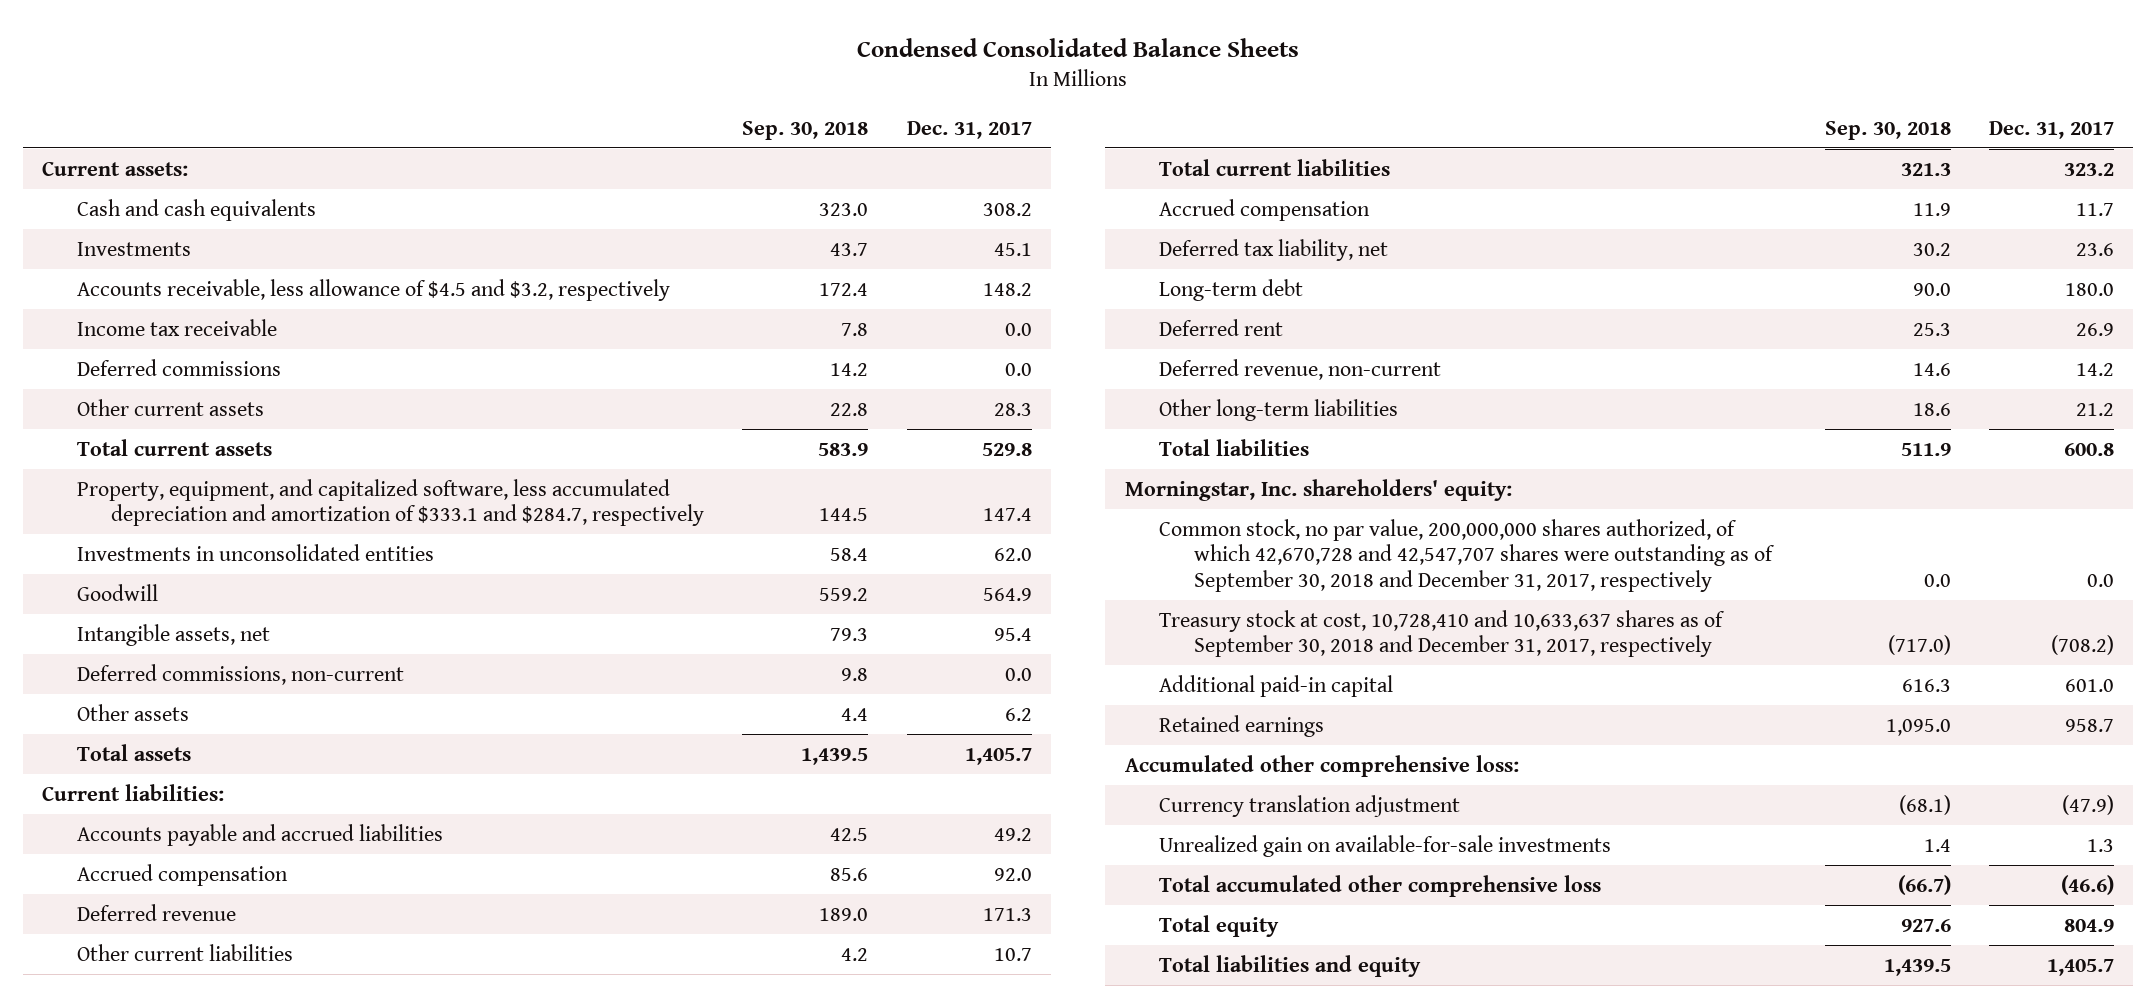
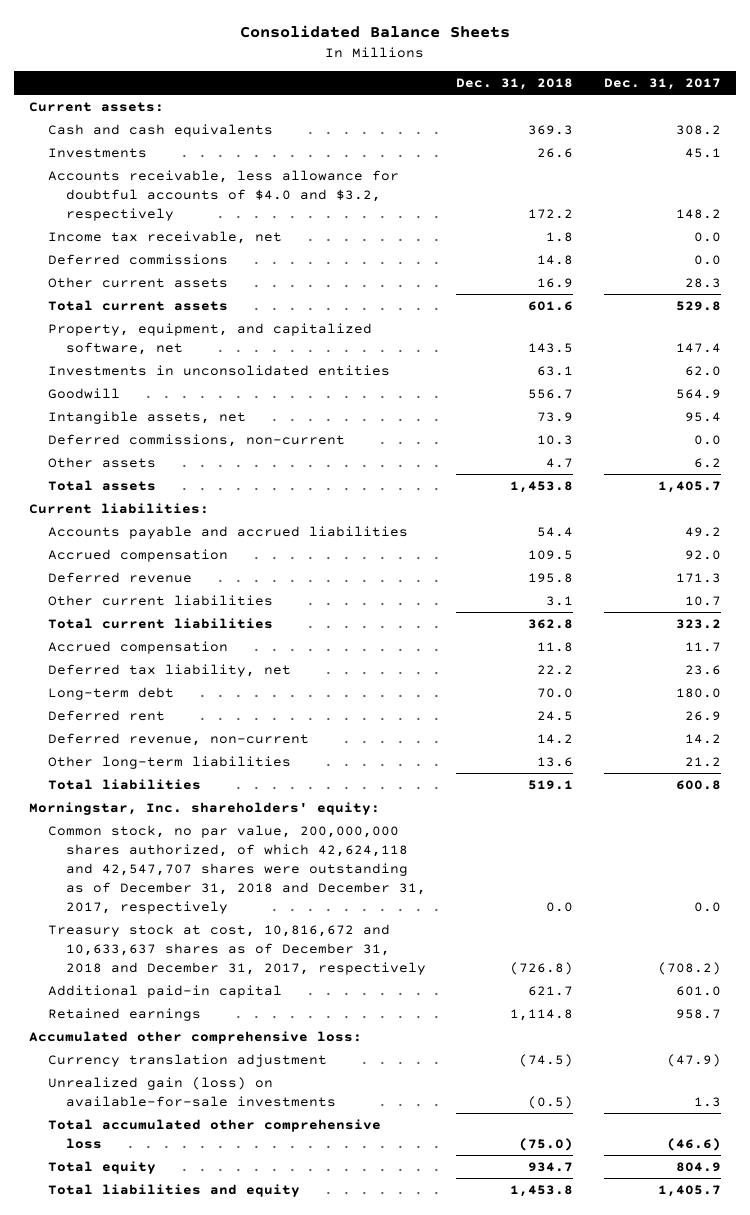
- Condensed Consolidated Balance Sheets
+ Consolidated Balance Sheets
- | Sep. 30, 2018 | Dec. 31, 2017
+ | Dec. 31, 2018 | Dec. 31, 2017
- Accounts receivable, less allowance of $4.5 and $3.2, respectively | 172.4 | 148.2
- Income tax receivable | 7.8 | 0.0
+ Accounts receivable, less allowance for doubtful accounts of $4.0 and $3.2, respectively | 172.2 | 148.2
+ Income tax receivable, net | 1.8 | 0.0
- Property, equipment, and capitalized software, less accumulated depreciation and amortization of $333.1 and $284.7, respectively | 144.5 | 147.4
+ Property, equipment, and capitalized software, net | 143.5 | 147.4
- Common stock, no par value, 200,000,000 shares authorized, of which 42,670,728 and 42,547,707 shares were outstanding as of September 30, 2018 and December 31, 2017, respectively | 0.0 | 0.0
- Treasury stock at cost, 10,728,410 and 10,633,637 shares as of September 30, 2018 and December 31, 2017, respectively | (717.0) | (708.2)
+ Common stock, no par value, 200,000,000 shares authorized, of which 42,624,118 and 42,547,707 shares were outstanding as of December 31, 2018 and December 31, 2017, respectively | 0.0 | 0.0
+ Treasury stock at cost, 10,816,672 and 10,633,637 shares as of December 31, 2018 and December 31, 2017, respectively | (726.8) | (708.2)
- Unrealized gain on available-for-sale investments | 1.4 | 1.3
+ Unrealized gain (loss) on available-for-sale investments | (0.5) | 1.3

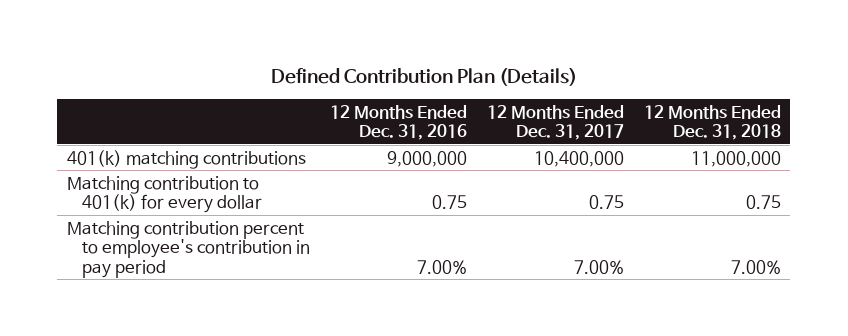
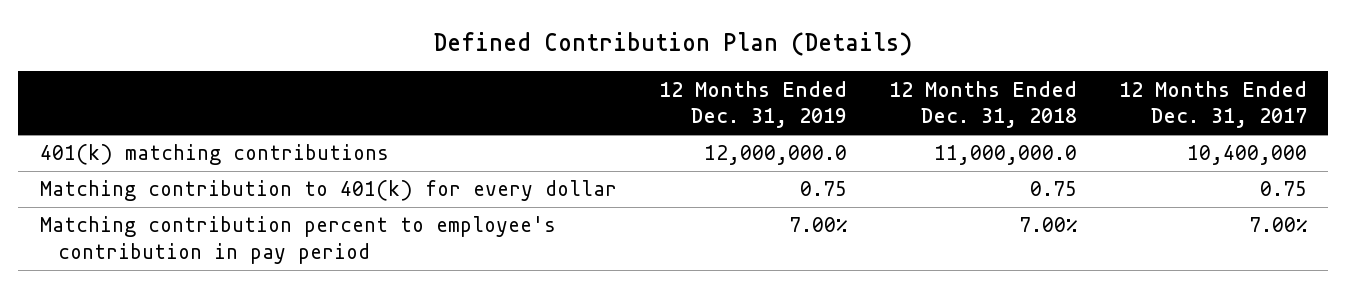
- | 12 Months Ended Dec. 31, 2016 | 12 Months Ended Dec. 31, 2017 | 12 Months Ended Dec. 31, 2018
+ | 12 Months Ended Dec. 31, 2019 | 12 Months Ended Dec. 31, 2018 | 12 Months Ended Dec. 31, 2017
- 401(k) matching contributions | 9,000,000 | 10,400,000 | 11,000,000
+ 401(k) matching contributions | 12,000,000.0 | 11,000,000.0 | 10,400,000

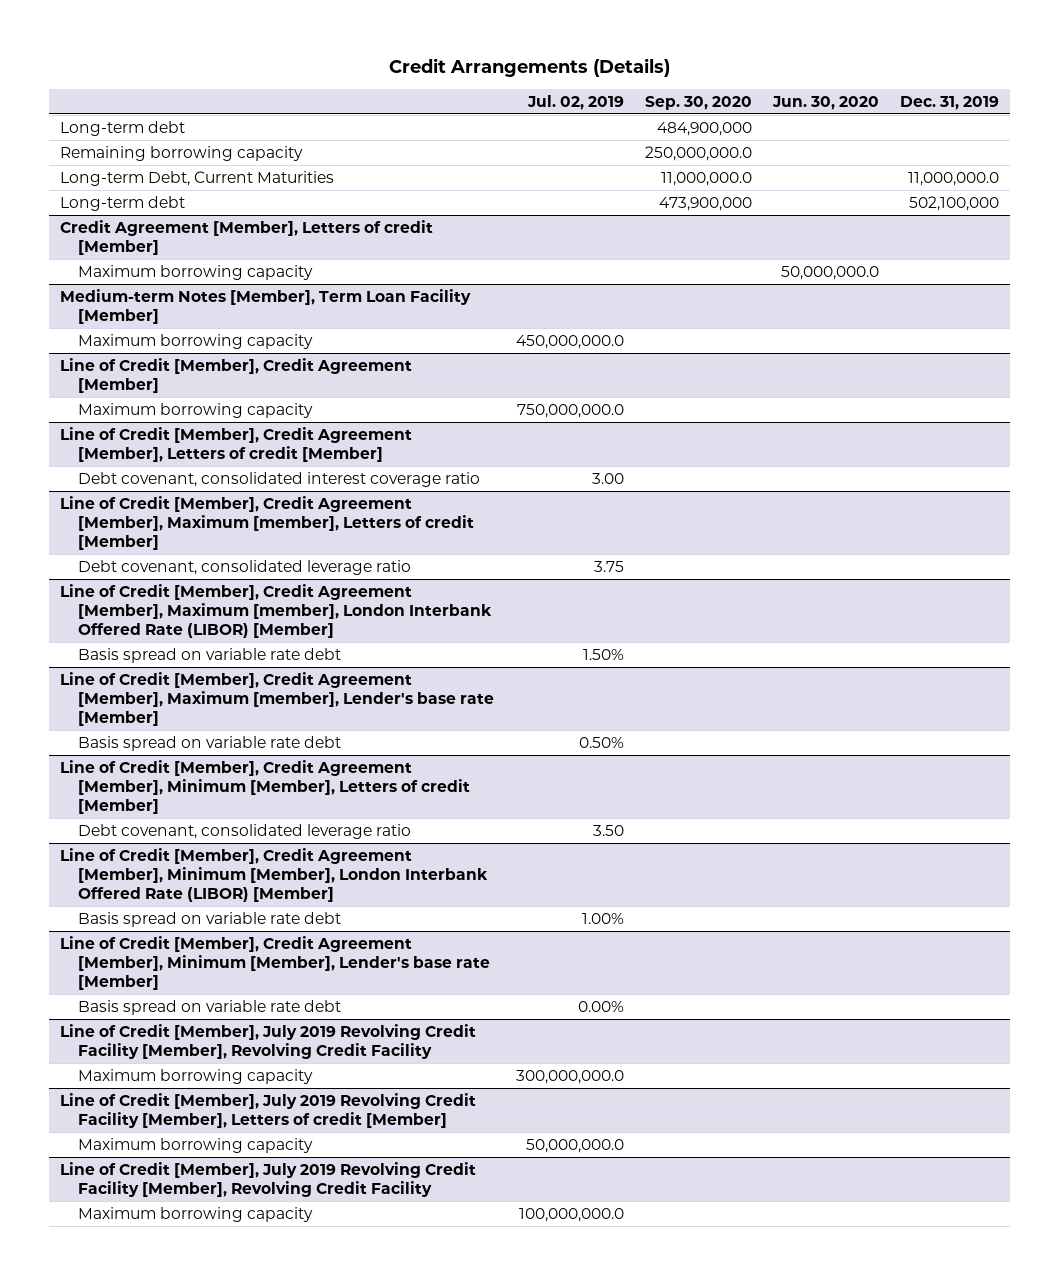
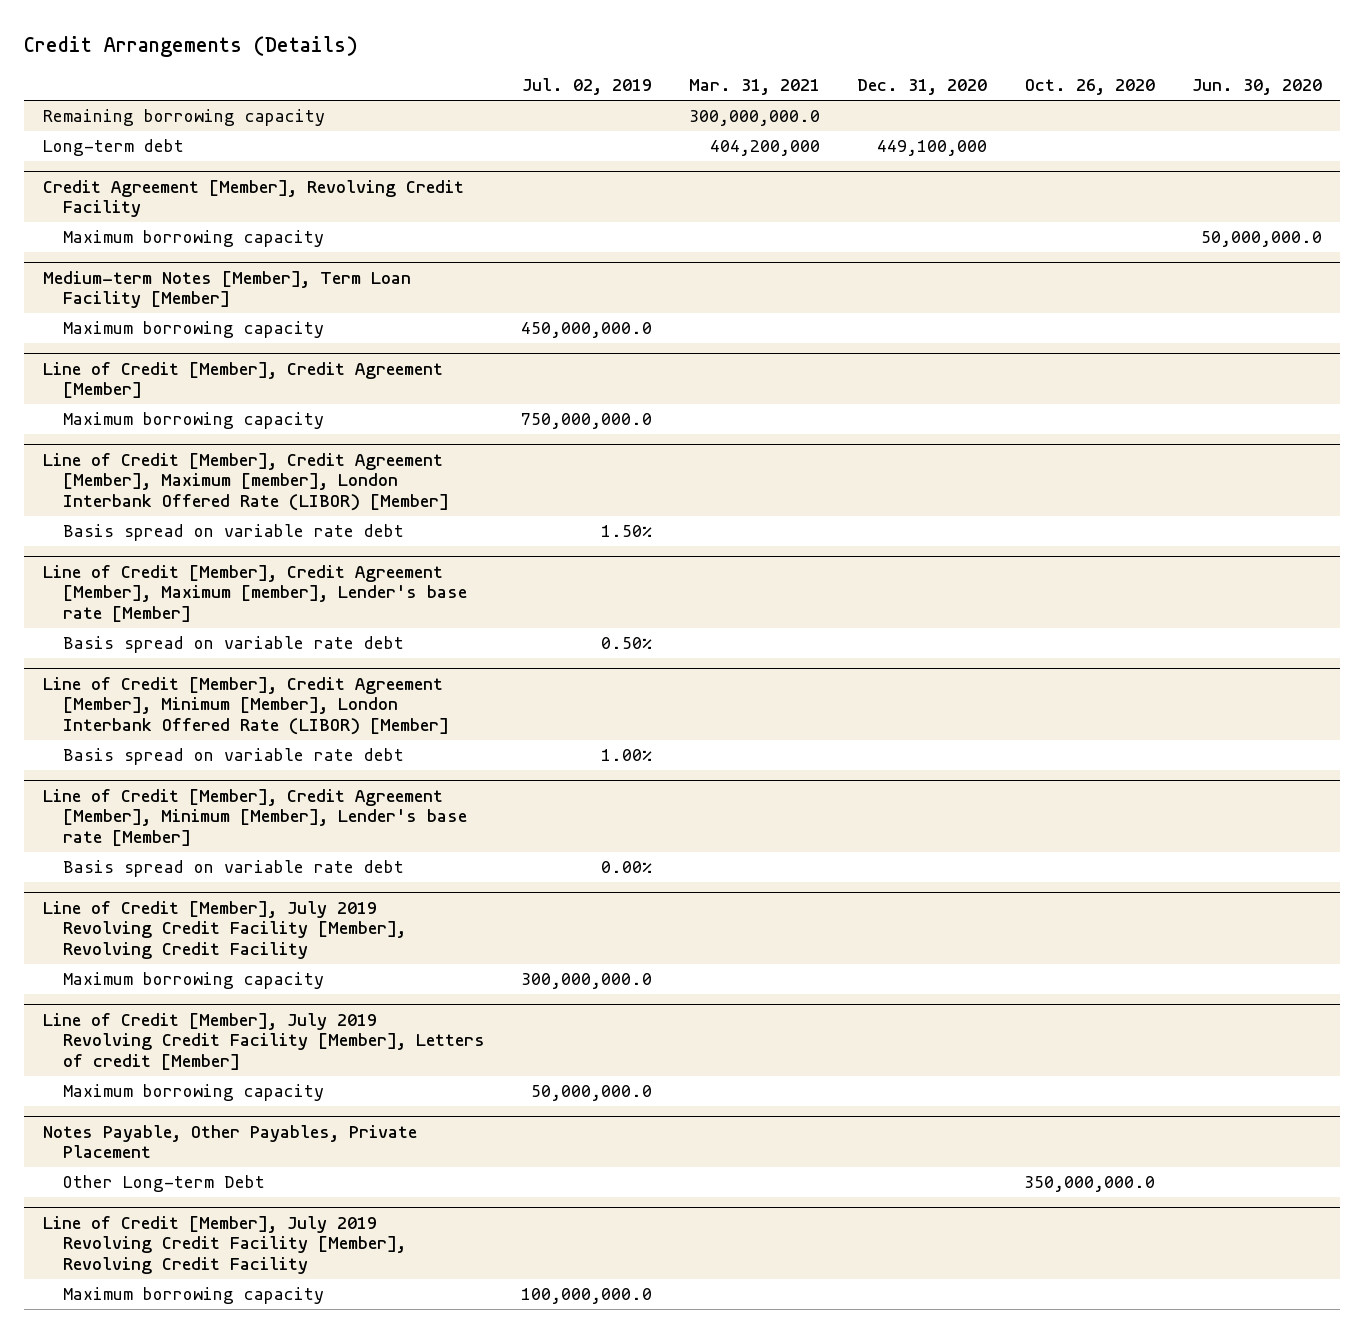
- | Jul. 02, 2019 | Sep. 30, 2020 | Jun. 30, 2020 | Dec. 31, 2019
+ | Jul. 02, 2019 | Mar. 31, 2021 | Dec. 31, 2020 | Oct. 26, 2020 | Jun. 30, 2020
- Long-term debt | | 484,900,000 | |
- Long-term Debt, Current Maturities | | 11,000,000.0 | | 11,000,000.0
- Credit Agreement [Member], Letters of credit [Member]
+ Credit Agreement [Member], Revolving Credit Facility
- Line of Credit [Member], Credit Agreement [Member], Letters of credit [Member]
- Debt covenant, consolidated interest coverage ratio | 3.00 | | |
- Line of Credit [Member], Credit Agreement [Member], Maximum [member], Letters of credit [Member]
- Debt covenant, consolidated leverage ratio | 3.75 | | |
- Line of Credit [Member], Credit Agreement [Member], Minimum [Member], Letters of credit [Member]
- Debt covenant, consolidated leverage ratio | 3.50 | | |
+ Notes Payable, Other Payables, Private Placement
+ Other Long-term Debt | | | | 350,000,000.0 |

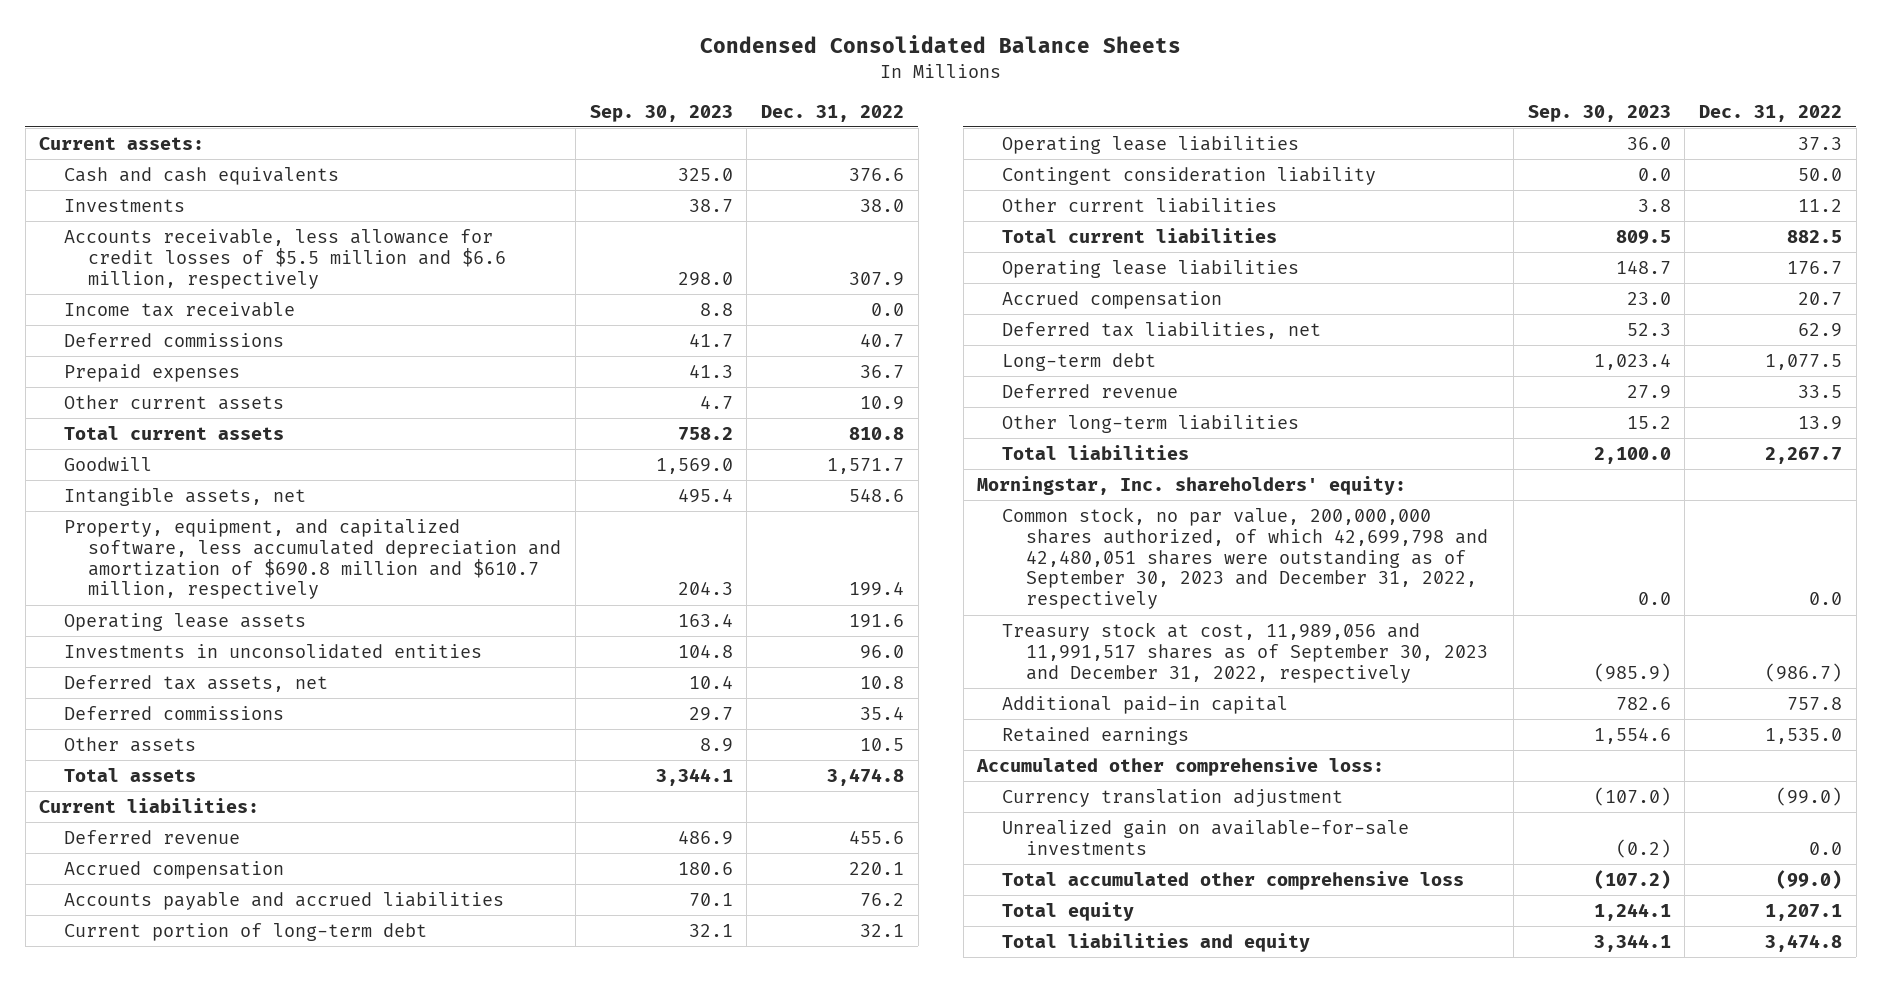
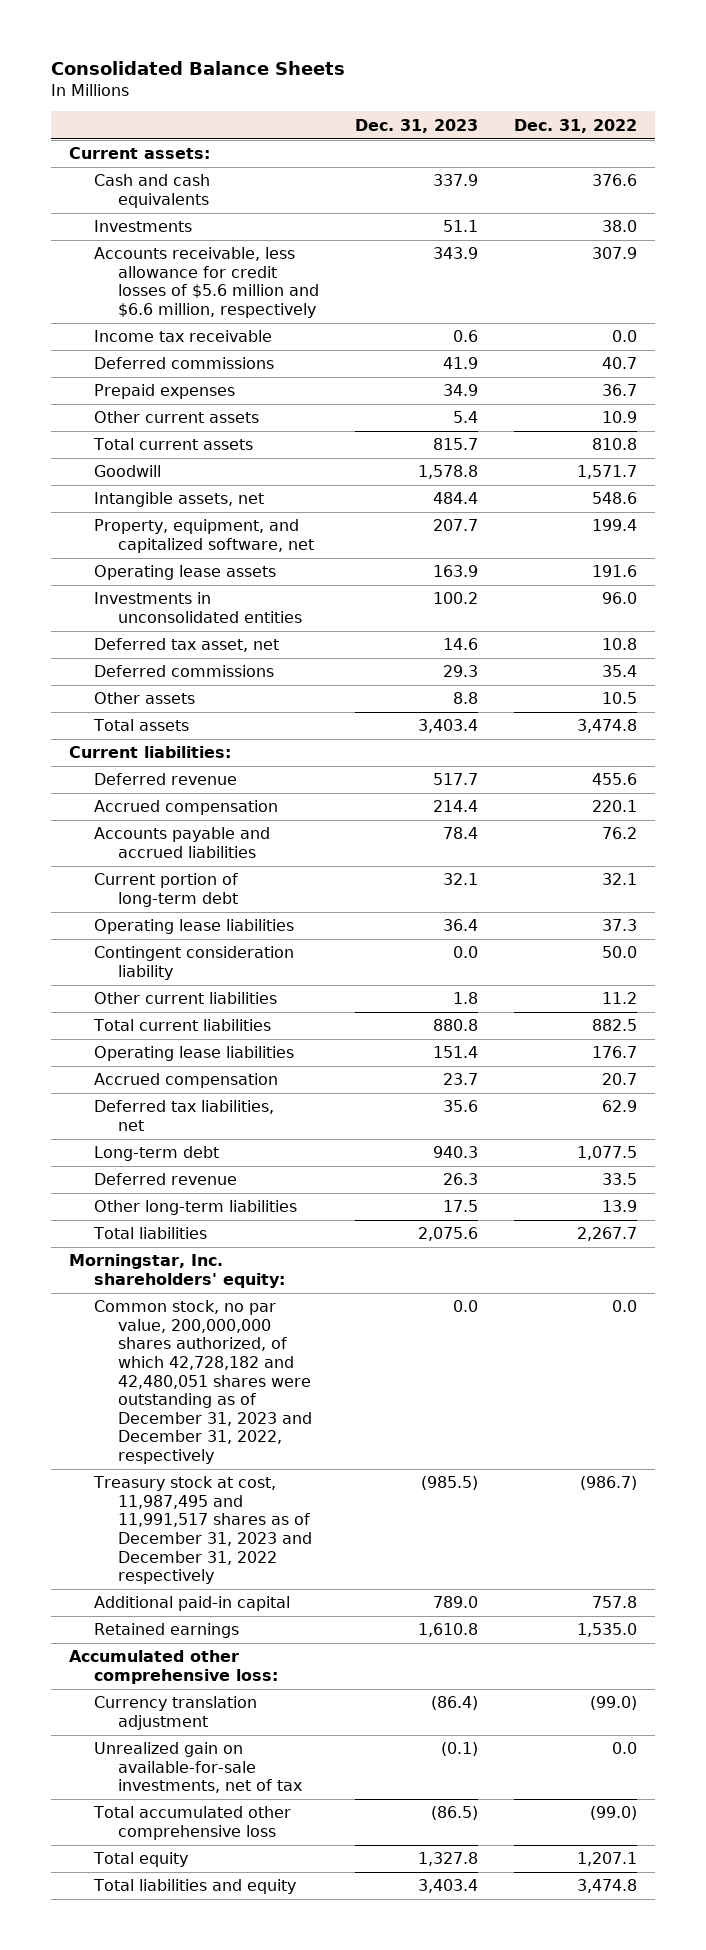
- Condensed Consolidated Balance Sheets
+ Consolidated Balance Sheets
- | Sep. 30, 2023 | Dec. 31, 2022
+ | Dec. 31, 2023 | Dec. 31, 2022
- Accounts receivable, less allowance for credit losses of $5.5 million and $6.6 million, respectively | 298.0 | 307.9
+ Accounts receivable, less allowance for credit losses of $5.6 million and $6.6 million, respectively | 343.9 | 307.9
- Property, equipment, and capitalized software, less accumulated depreciation and amortization of $690.8 million and $610.7 million, respectively | 204.3 | 199.4
+ Property, equipment, and capitalized software, net | 207.7 | 199.4
- Deferred tax assets, net | 10.4 | 10.8
+ Deferred tax asset, net | 14.6 | 10.8
- Common stock, no par value, 200,000,000 shares authorized, of which 42,699,798 and 42,480,051 shares were outstanding as of September 30, 2023 and December 31, 2022, respectively | 0.0 | 0.0
- Treasury stock at cost, 11,989,056 and 11,991,517 shares as of September 30, 2023 and December 31, 2022, respectively | (985.9) | (986.7)
+ Common stock, no par value, 200,000,000 shares authorized, of which 42,728,182 and 42,480,051 shares were outstanding as of December 31, 2023 and December 31, 2022, respectively | 0.0 | 0.0
+ Treasury stock at cost, 11,987,495 and 11,991,517 shares as of December 31, 2023 and December 31, 2022 respectively | (985.5) | (986.7)
- Unrealized gain on available-for-sale investments | (0.2) | 0.0
+ Unrealized gain on available-for-sale investments, net of tax | (0.1) | 0.0

